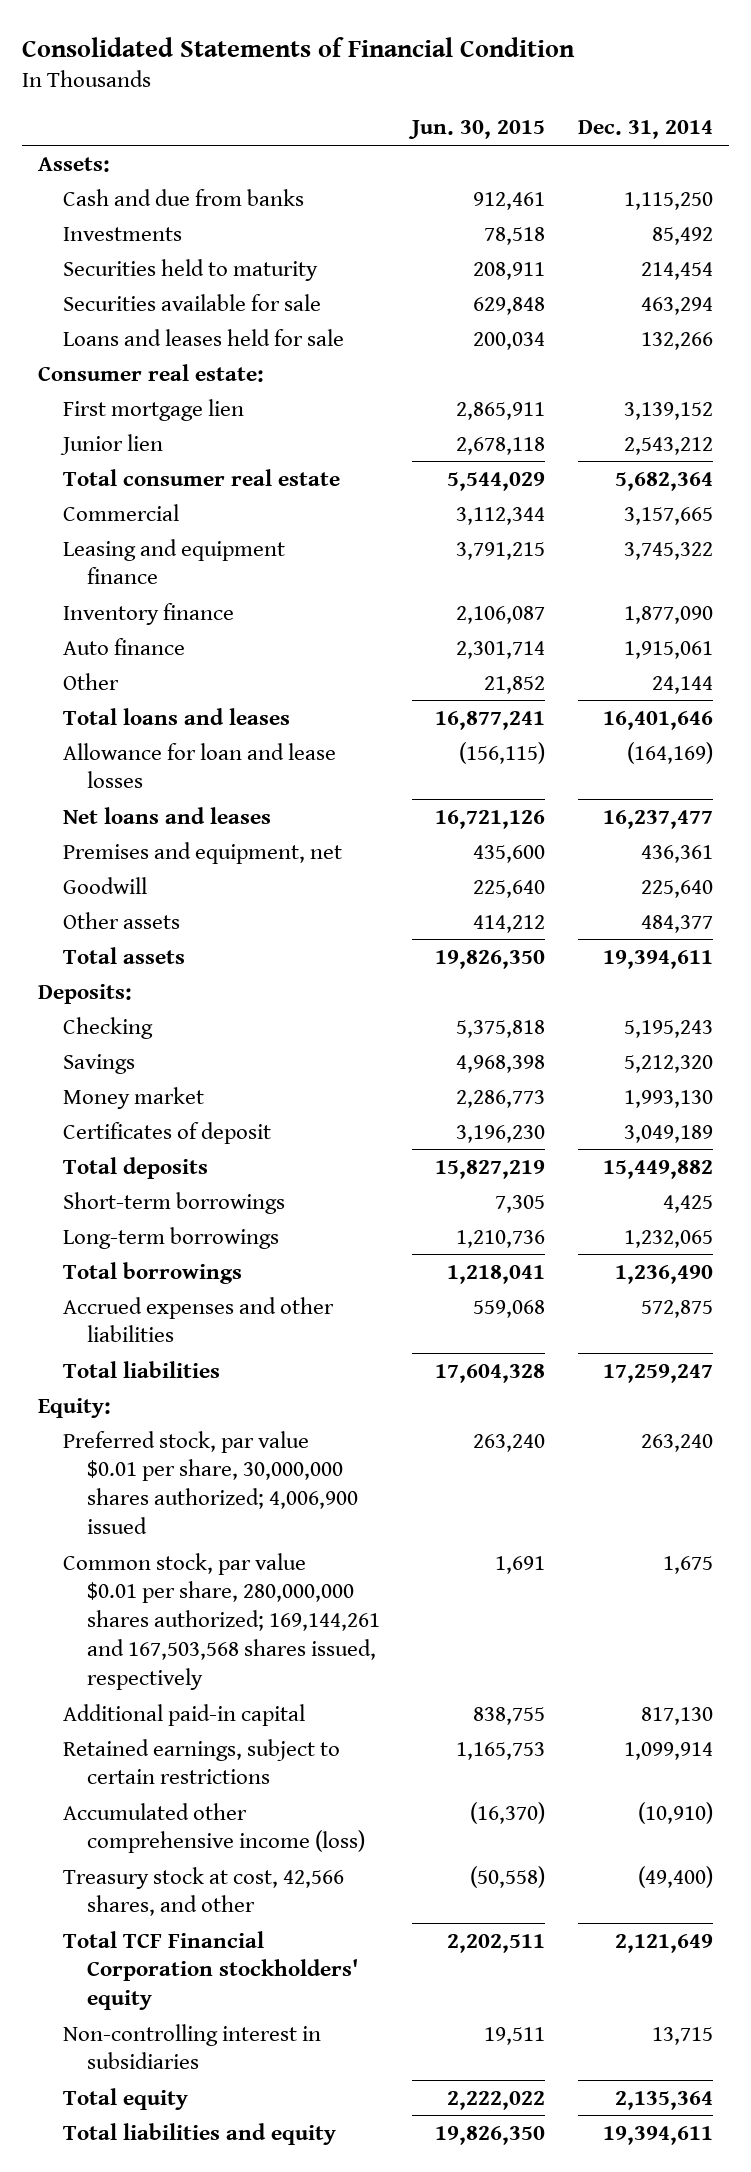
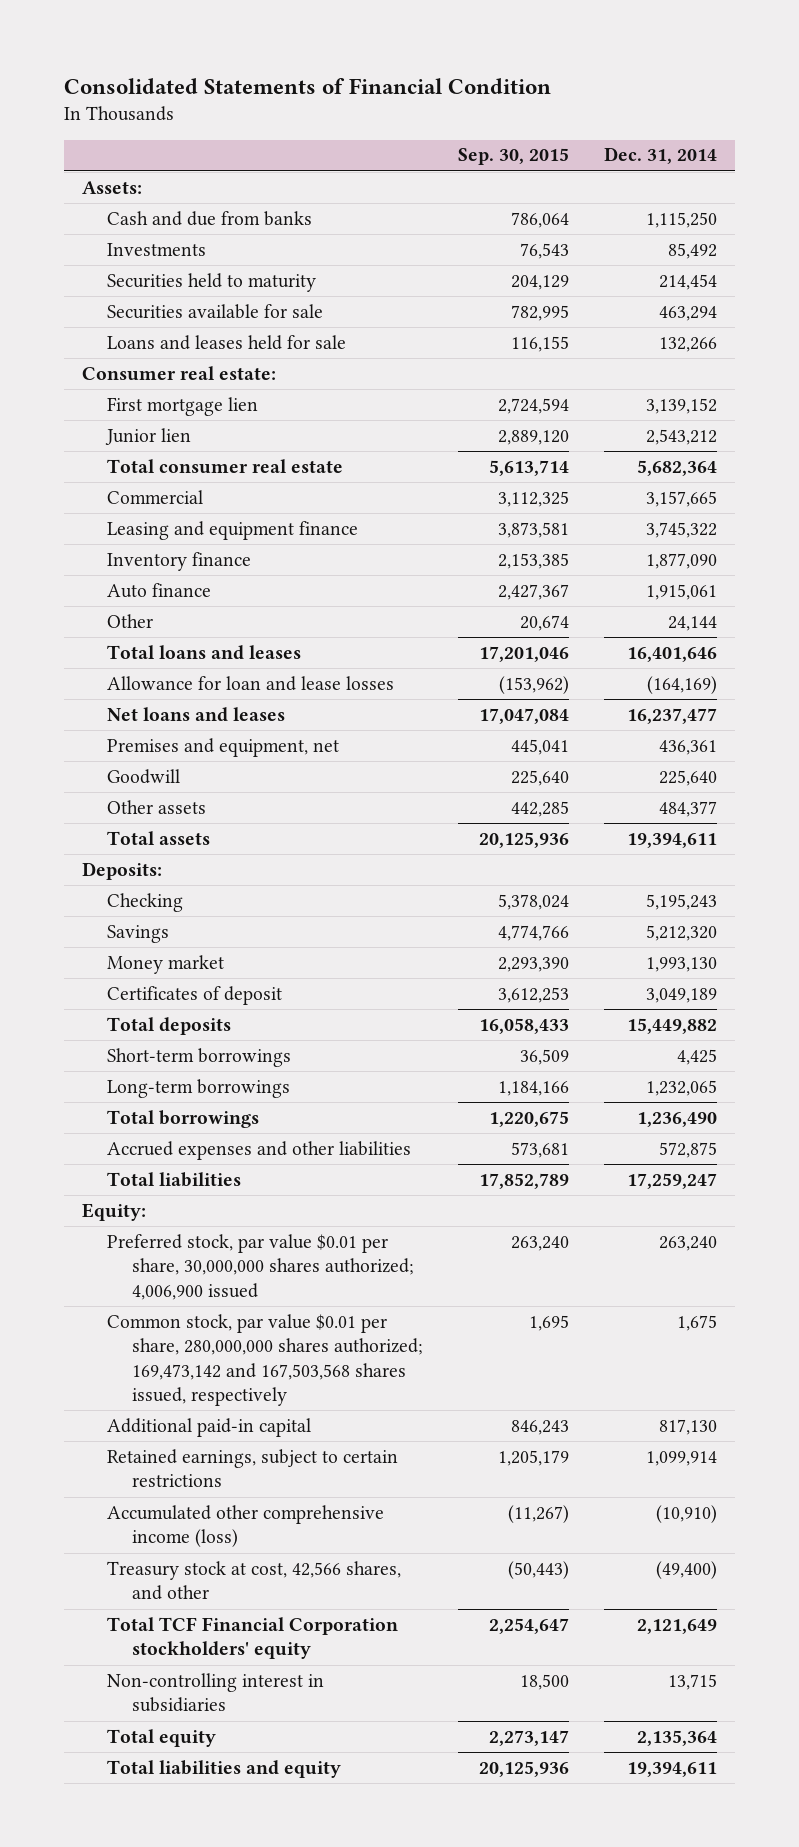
- | Jun. 30, 2015 | Dec. 31, 2014
+ | Sep. 30, 2015 | Dec. 31, 2014
- Common stock, par value $0.01 per share, 280,000,000 shares authorized; 169,144,261 and 167,503,568 shares issued, respectively | 1,691 | 1,675
+ Common stock, par value $0.01 per share, 280,000,000 shares authorized; 169,473,142 and 167,503,568 shares issued, respectively | 1,695 | 1,675

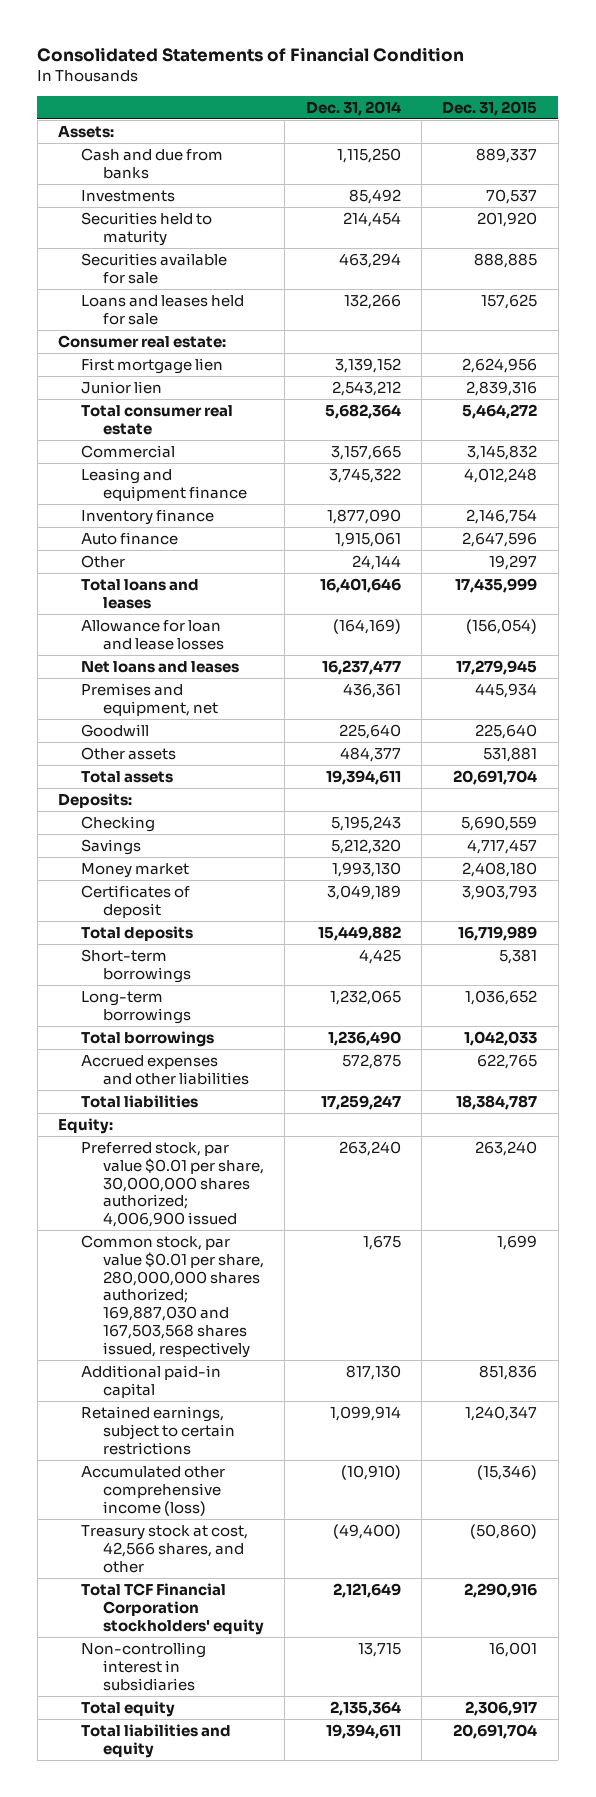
- | Sep. 30, 2015 | Dec. 31, 2014
+ | Dec. 31, 2014 | Dec. 31, 2015
- Common stock, par value $0.01 per share, 280,000,000 shares authorized; 169,473,142 and 167,503,568 shares issued, respectively | 1,695 | 1,675
+ Common stock, par value $0.01 per share, 280,000,000 shares authorized; 169,887,030 and 167,503,568 shares issued, respectively | 1,675 | 1,699

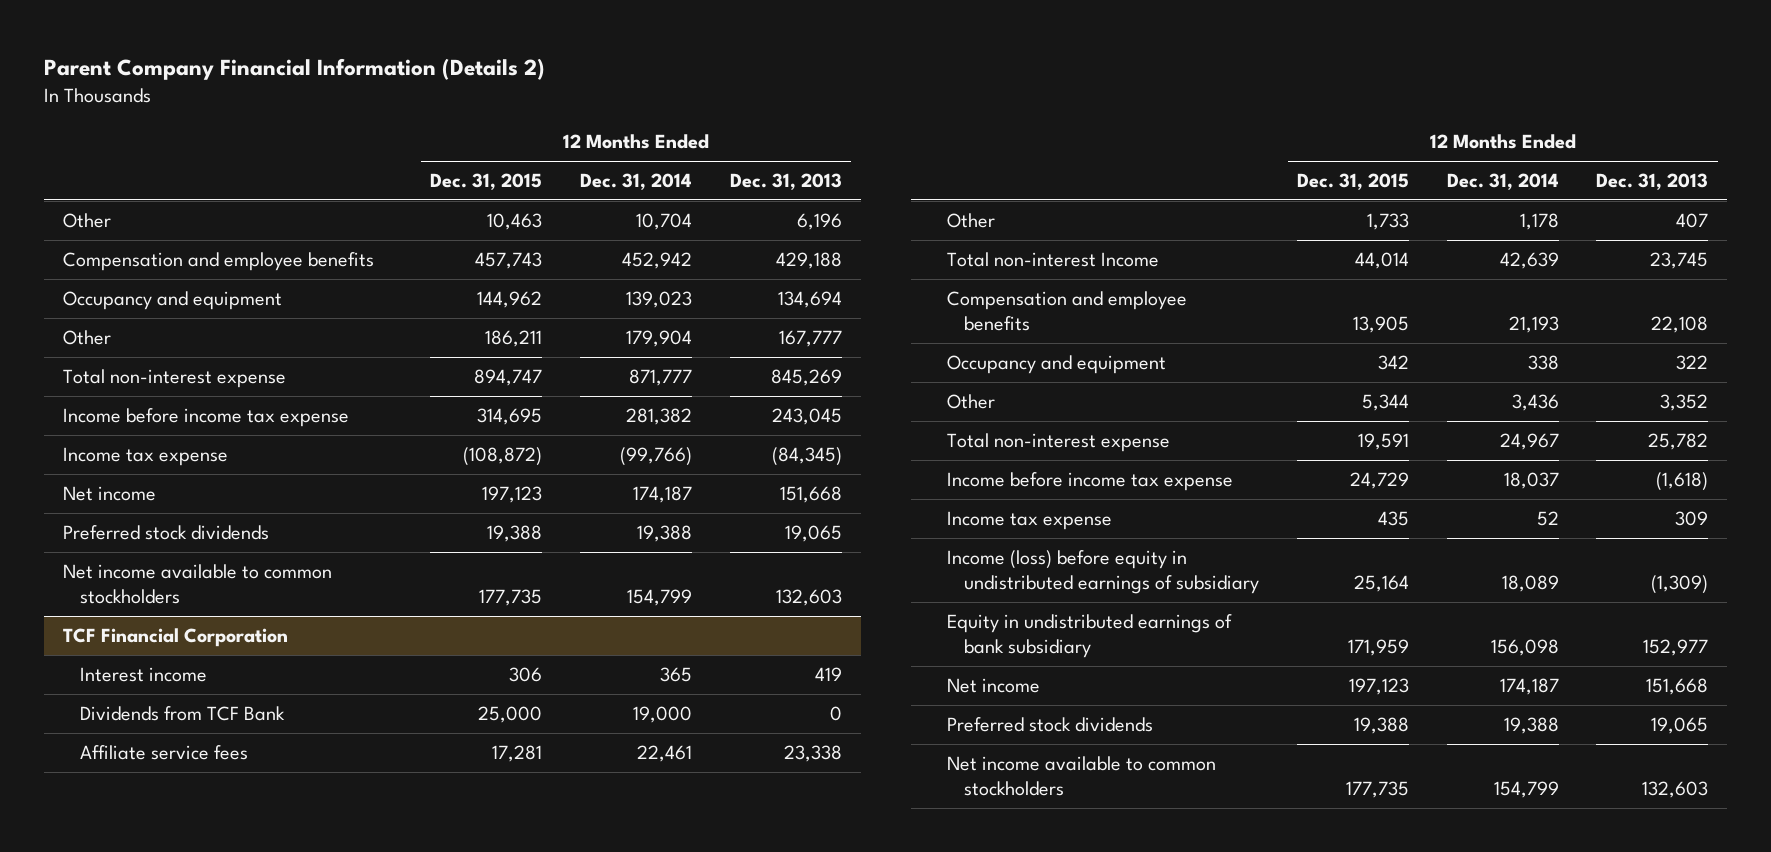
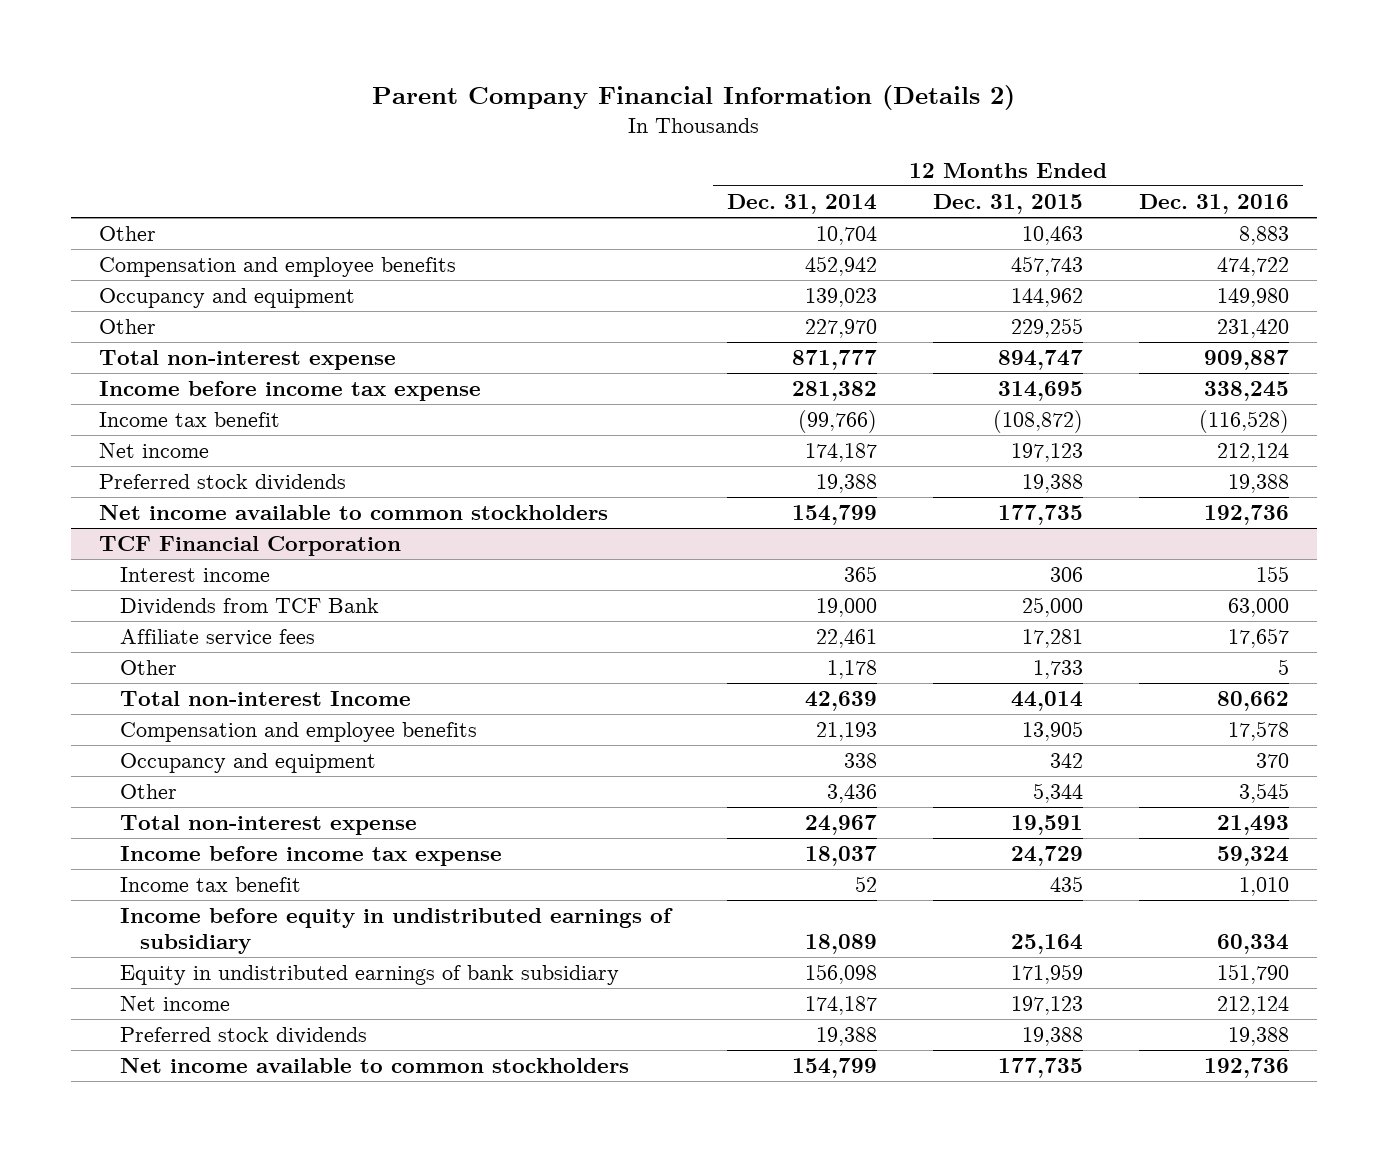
- | 12 Months Ended Dec. 31, 2015 | 12 Months Ended Dec. 31, 2014 | 12 Months Ended Dec. 31, 2013
+ | 12 Months Ended Dec. 31, 2014 | 12 Months Ended Dec. 31, 2015 | 12 Months Ended Dec. 31, 2016
- Other | 186,211 | 179,904 | 167,777
+ Other | 227,970 | 229,255 | 231,420
- Income tax expense | (108,872) | (99,766) | (84,345)
+ Income tax benefit | (99,766) | (108,872) | (116,528)
@ TCF Financial Corporation
- Income tax expense | 435 | 52 | 309
- Income (loss) before equity in undistributed earnings of subsidiary | 25,164 | 18,089 | (1,309)
+ Income tax benefit | 52 | 435 | 1,010
+ Income before equity in undistributed earnings of subsidiary | 18,089 | 25,164 | 60,334

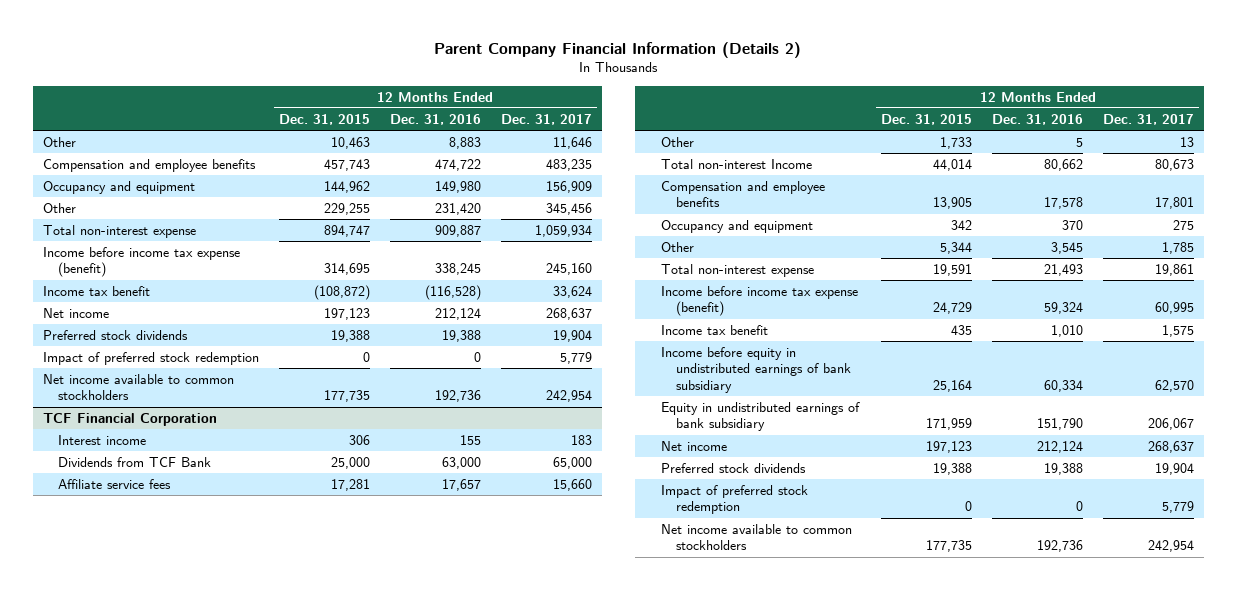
- | 12 Months Ended Dec. 31, 2014 | 12 Months Ended Dec. 31, 2015 | 12 Months Ended Dec. 31, 2016
+ | 12 Months Ended Dec. 31, 2015 | 12 Months Ended Dec. 31, 2016 | 12 Months Ended Dec. 31, 2017
- Income before income tax expense | 281,382 | 314,695 | 338,245
+ Income before income tax expense (benefit) | 314,695 | 338,245 | 245,160
+ Impact of preferred stock redemption | 0 | 0 | 5,779
@ TCF Financial Corporation
- Income before income tax expense | 18,037 | 24,729 | 59,324
+ Income before income tax expense (benefit) | 24,729 | 59,324 | 60,995
- Income before equity in undistributed earnings of subsidiary | 18,089 | 25,164 | 60,334
+ Income before equity in undistributed earnings of bank subsidiary | 25,164 | 60,334 | 62,570
+ Impact of preferred stock redemption | 0 | 0 | 5,779

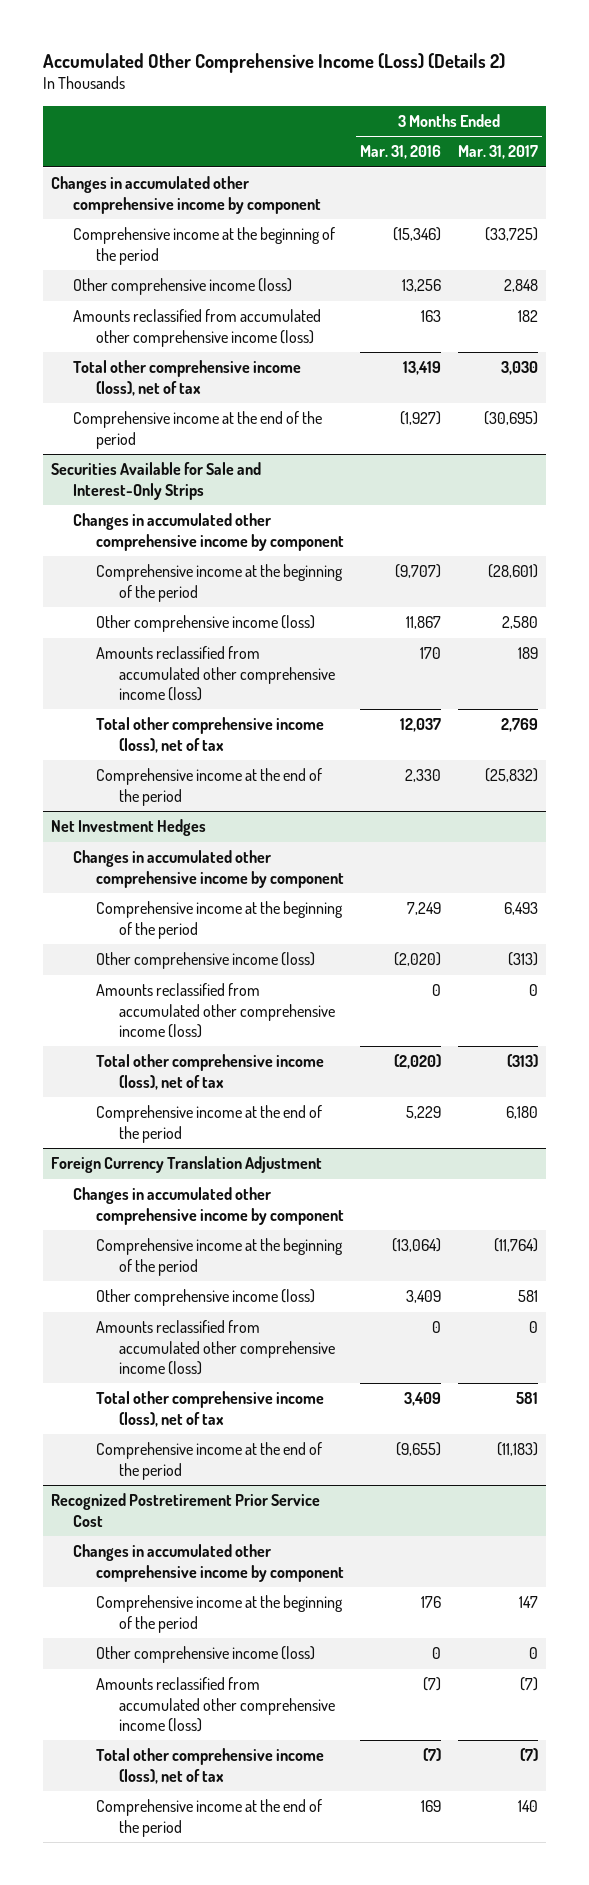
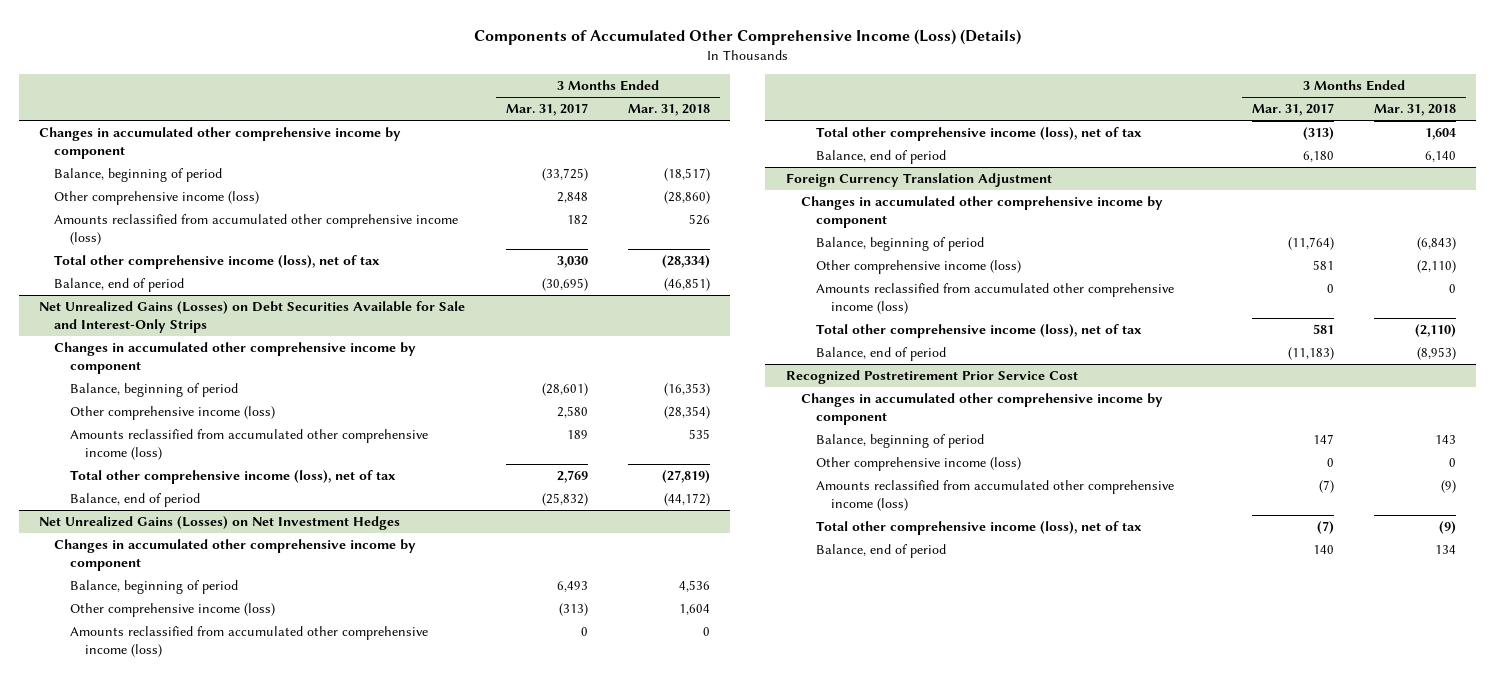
- Accumulated Other Comprehensive Income (Loss) (Details 2)
+ Components of Accumulated Other Comprehensive Income (Loss) (Details)
- | 3 Months Ended Mar. 31, 2016 | 3 Months Ended Mar. 31, 2017
+ | 3 Months Ended Mar. 31, 2017 | 3 Months Ended Mar. 31, 2018
- Comprehensive income at the beginning of the period | (15,346) | (33,725)
+ Balance, beginning of period | (33,725) | (18,517)
- Comprehensive income at the end of the period | (1,927) | (30,695)
- Securities Available for Sale and Interest-Only Strips
+ Balance, end of period | (30,695) | (46,851)
+ Net Unrealized Gains (Losses) on Debt Securities Available for Sale and Interest-Only Strips
- Comprehensive income at the beginning of the period | (9,707) | (28,601)
+ Balance, beginning of period | (28,601) | (16,353)
- Comprehensive income at the end of the period | 2,330 | (25,832)
- Net Investment Hedges
+ Balance, end of period | (25,832) | (44,172)
+ Net Unrealized Gains (Losses) on Net Investment Hedges
- Comprehensive income at the beginning of the period | 7,249 | 6,493
+ Balance, beginning of period | 6,493 | 4,536
- Comprehensive income at the end of the period | 5,229 | 6,180
+ Balance, end of period | 6,180 | 6,140
@ Foreign Currency Translation Adjustment
- Comprehensive income at the beginning of the period | (13,064) | (11,764)
+ Balance, beginning of period | (11,764) | (6,843)
- Comprehensive income at the end of the period | (9,655) | (11,183)
+ Balance, end of period | (11,183) | (8,953)
@ Recognized Postretirement Prior Service Cost
- Comprehensive income at the beginning of the period | 176 | 147
+ Balance, beginning of period | 147 | 143
- Comprehensive income at the end of the period | 169 | 140
+ Balance, end of period | 140 | 134

